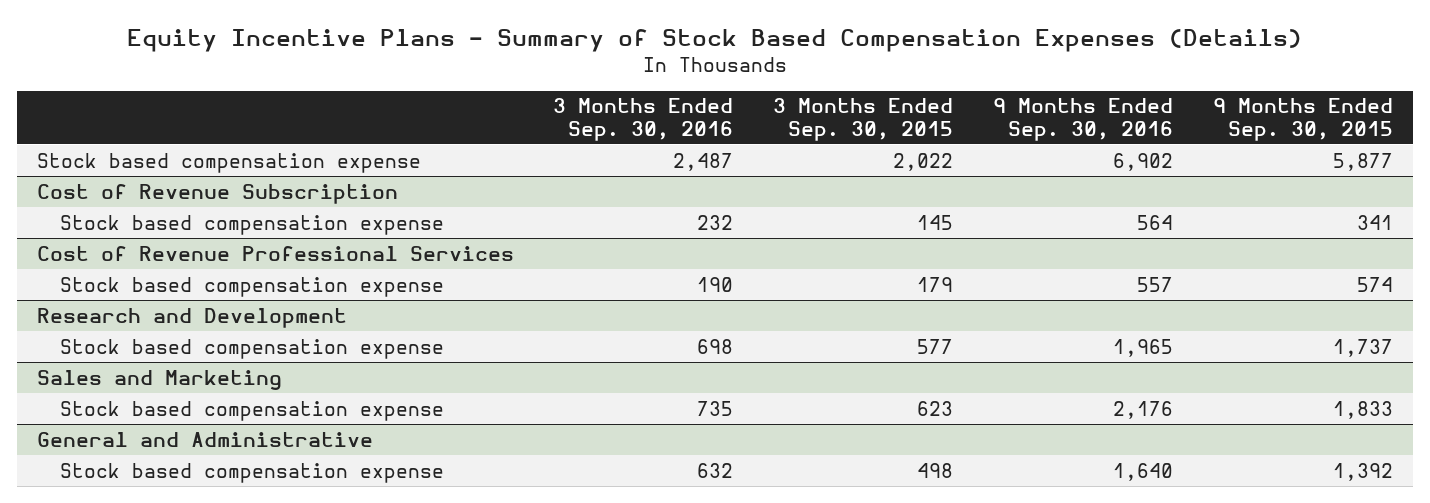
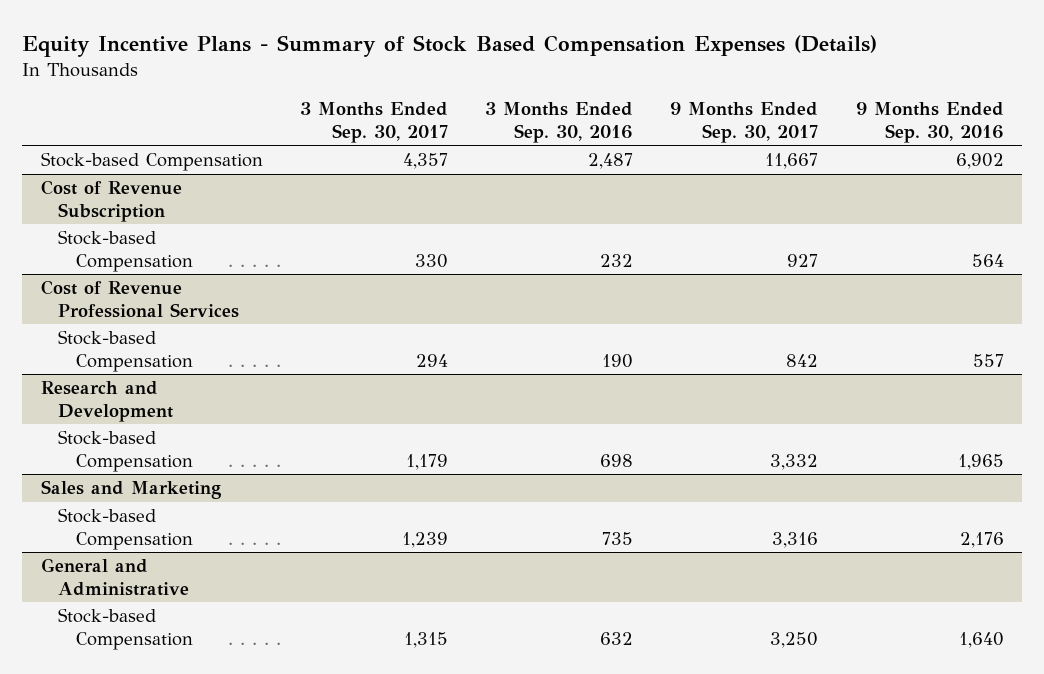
- | 3 Months Ended Sep. 30, 2016 | 3 Months Ended Sep. 30, 2015 | 9 Months Ended Sep. 30, 2016 | 9 Months Ended Sep. 30, 2015
+ | 3 Months Ended Sep. 30, 2017 | 3 Months Ended Sep. 30, 2016 | 9 Months Ended Sep. 30, 2017 | 9 Months Ended Sep. 30, 2016
- Stock based compensation expense | 2,487 | 2,022 | 6,902 | 5,877
+ Stock-based Compensation | 4,357 | 2,487 | 11,667 | 6,902
@ Cost of Revenue Subscription
- Stock based compensation expense | 232 | 145 | 564 | 341
+ Stock-based Compensation | 330 | 232 | 927 | 564
@ Cost of Revenue Professional Services
- Stock based compensation expense | 190 | 179 | 557 | 574
+ Stock-based Compensation | 294 | 190 | 842 | 557
@ Research and Development
- Stock based compensation expense | 698 | 577 | 1,965 | 1,737
+ Stock-based Compensation | 1,179 | 698 | 3,332 | 1,965
@ Sales and Marketing
- Stock based compensation expense | 735 | 623 | 2,176 | 1,833
+ Stock-based Compensation | 1,239 | 735 | 3,316 | 2,176
@ General and Administrative
- Stock based compensation expense | 632 | 498 | 1,640 | 1,392
+ Stock-based Compensation | 1,315 | 632 | 3,250 | 1,640

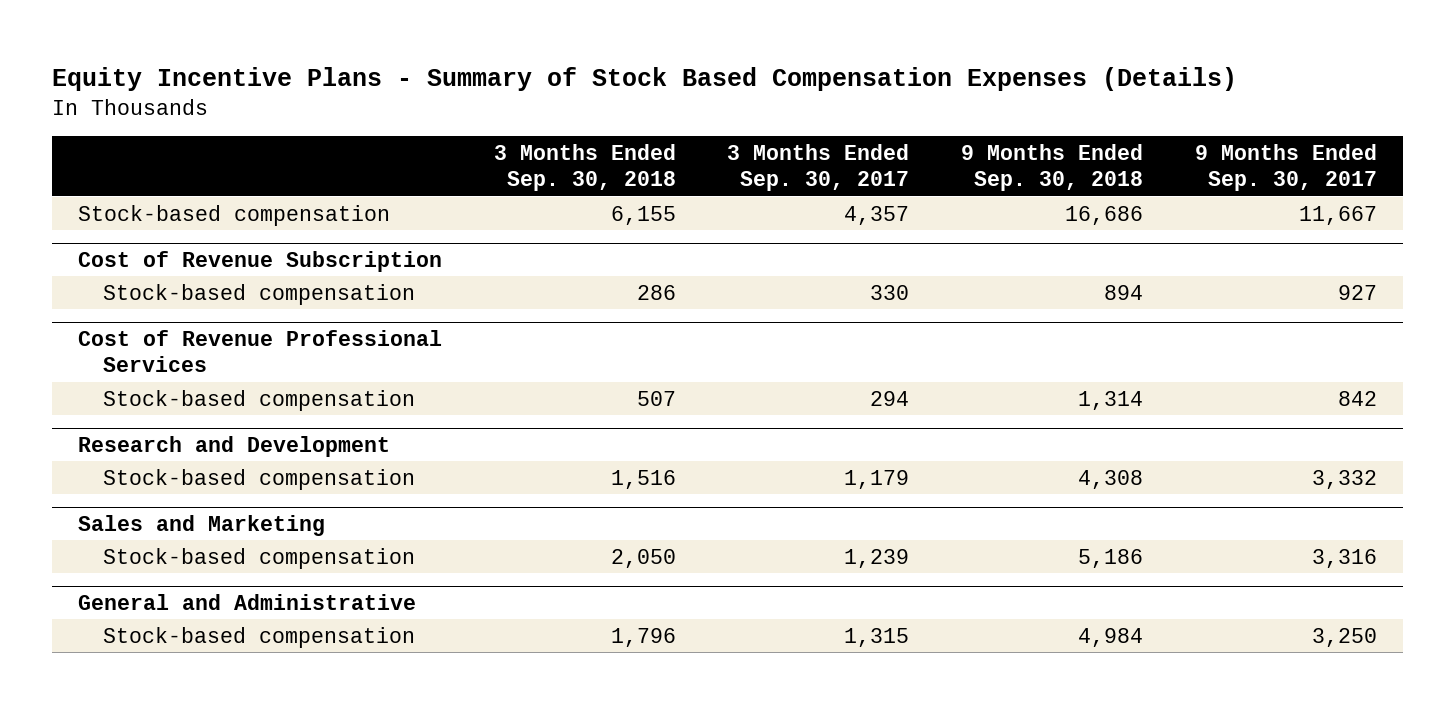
- | 3 Months Ended Sep. 30, 2017 | 3 Months Ended Sep. 30, 2016 | 9 Months Ended Sep. 30, 2017 | 9 Months Ended Sep. 30, 2016
+ | 3 Months Ended Sep. 30, 2018 | 3 Months Ended Sep. 30, 2017 | 9 Months Ended Sep. 30, 2018 | 9 Months Ended Sep. 30, 2017
- Stock-based Compensation | 4,357 | 2,487 | 11,667 | 6,902
+ Stock-based compensation | 6,155 | 4,357 | 16,686 | 11,667
@ Cost of Revenue Subscription
- Stock-based Compensation | 330 | 232 | 927 | 564
+ Stock-based compensation | 286 | 330 | 894 | 927
@ Cost of Revenue Professional Services
- Stock-based Compensation | 294 | 190 | 842 | 557
+ Stock-based compensation | 507 | 294 | 1,314 | 842
@ Research and Development
- Stock-based Compensation | 1,179 | 698 | 3,332 | 1,965
+ Stock-based compensation | 1,516 | 1,179 | 4,308 | 3,332
@ Sales and Marketing
- Stock-based Compensation | 1,239 | 735 | 3,316 | 2,176
+ Stock-based compensation | 2,050 | 1,239 | 5,186 | 3,316
@ General and Administrative
- Stock-based Compensation | 1,315 | 632 | 3,250 | 1,640
+ Stock-based compensation | 1,796 | 1,315 | 4,984 | 3,250

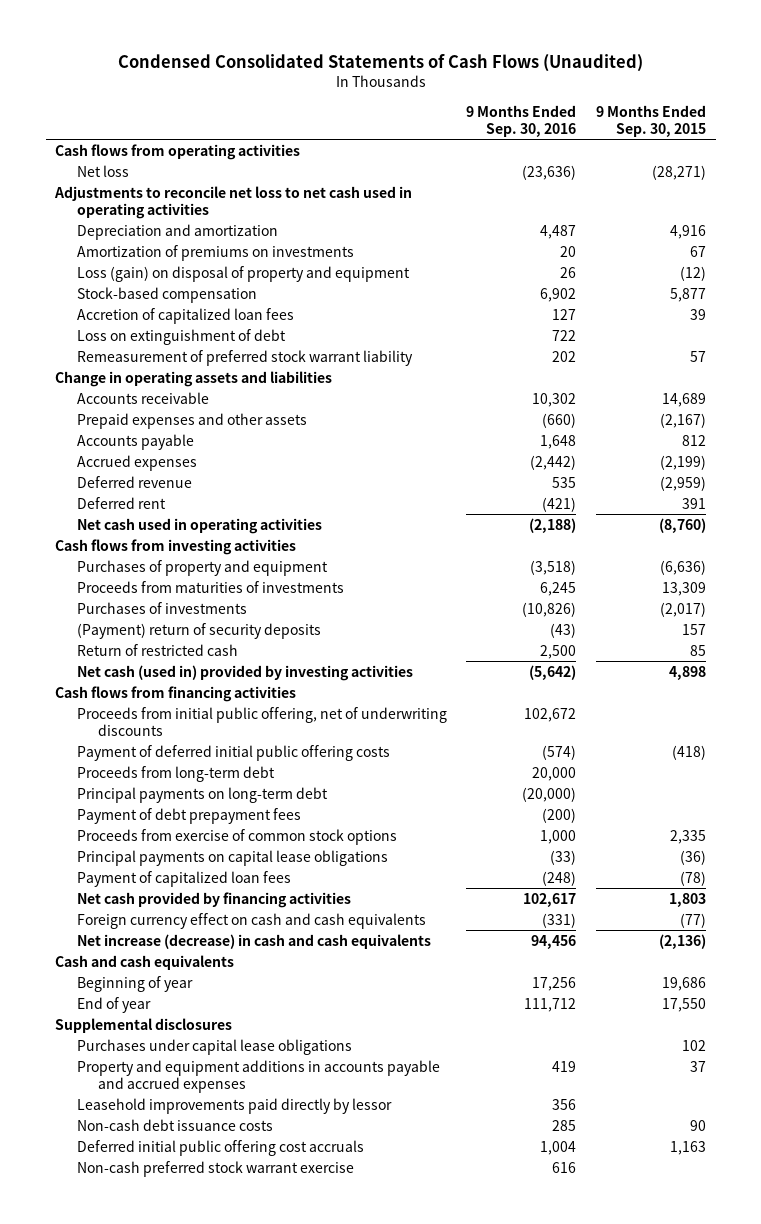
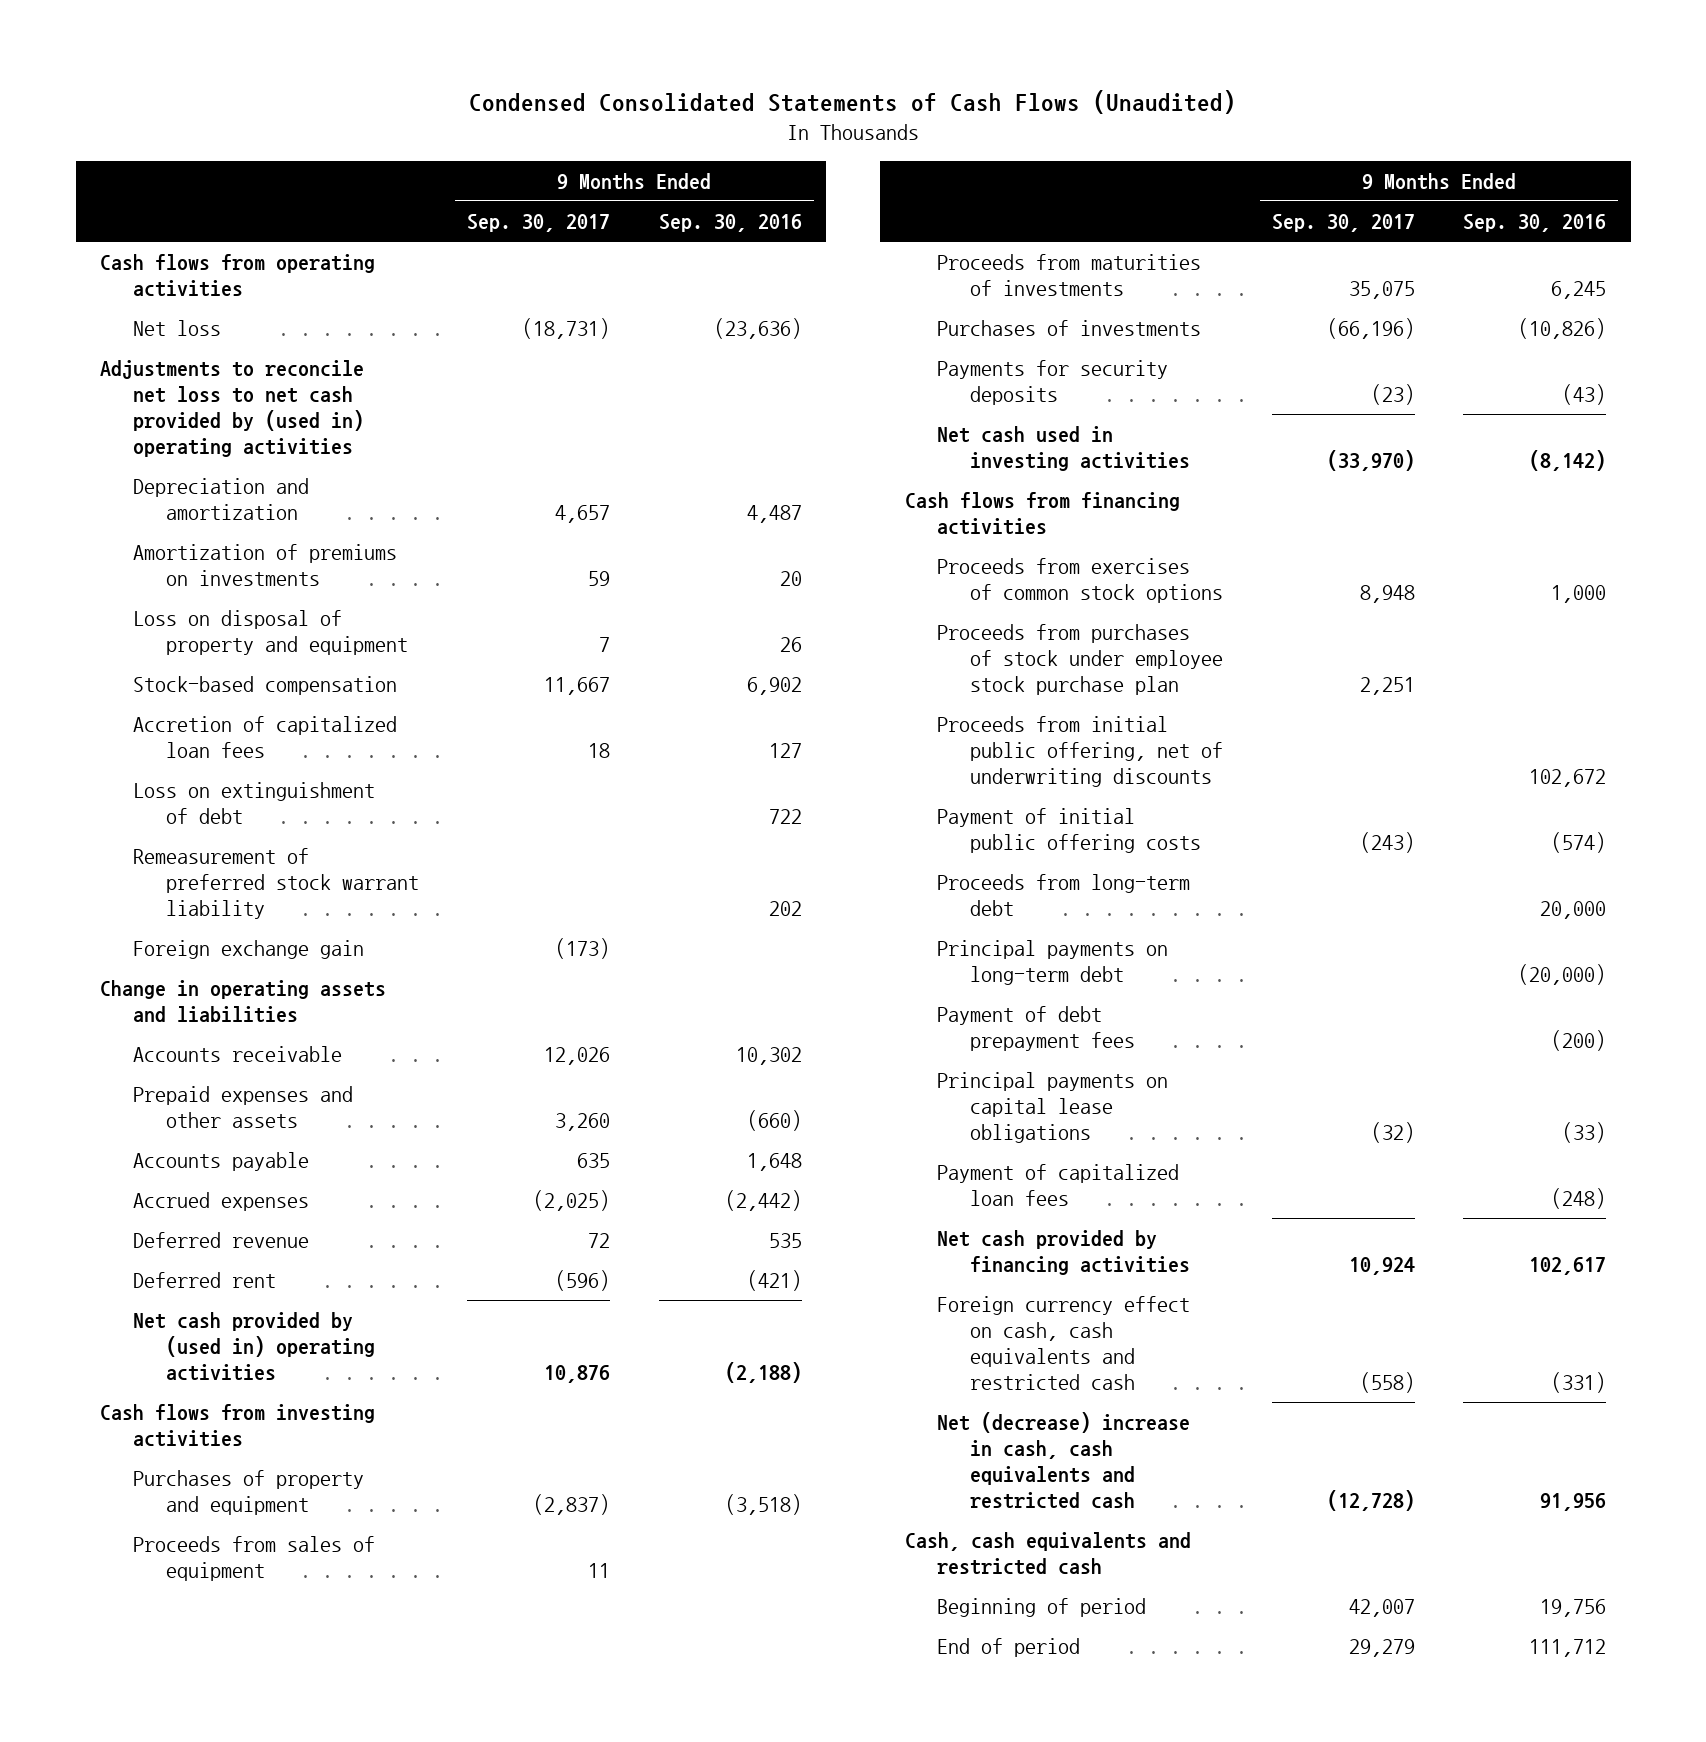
- | 9 Months Ended Sep. 30, 2016 | 9 Months Ended Sep. 30, 2015
+ | 9 Months Ended Sep. 30, 2017 | 9 Months Ended Sep. 30, 2016
- Adjustments to reconcile net loss to net cash used in operating activities
+ Adjustments to reconcile net loss to net cash provided by (used in) operating activities
- Loss (gain) on disposal of property and equipment | 26 | (12)
+ Loss on disposal of property and equipment | 7 | 26
+ Foreign exchange gain | (173) |
- Net cash used in operating activities | (2,188) | (8,760)
+ Net cash provided by (used in) operating activities | 10,876 | (2,188)
+ Proceeds from sales of equipment | 11 |
- (Payment) return of security deposits | (43) | 157
- Return of restricted cash | 2,500 | 85
- Net cash (used in) provided by investing activities | (5,642) | 4,898
+ Payments for security deposits | (23) | (43)
+ Net cash used in investing activities | (33,970) | (8,142)
+ Proceeds from exercises of common stock options | 8,948 | 1,000
+ Proceeds from purchases of stock under employee stock purchase plan | 2,251 |
- Payment of deferred initial public offering costs | (574) | (418)
+ Payment of initial public offering costs | (243) | (574)
- Proceeds from exercise of common stock options | 1,000 | 2,335
- Foreign currency effect on cash and cash equivalents | (331) | (77)
- Net increase (decrease) in cash and cash equivalents | 94,456 | (2,136)
- Cash and cash equivalents
- Beginning of year | 17,256 | 19,686
- End of year | 111,712 | 17,550
- Supplemental disclosures
- Purchases under capital lease obligations | | 102
- Property and equipment additions in accounts payable and accrued expenses | 419 | 37
- Leasehold improvements paid directly by lessor | 356 |
- Non-cash debt issuance costs | 285 | 90
- Deferred initial public offering cost accruals | 1,004 | 1,163
- Non-cash preferred stock warrant exercise | 616 |
+ Foreign currency effect on cash, cash equivalents and restricted cash | (558) | (331)
+ Net (decrease) increase in cash, cash equivalents and restricted cash | (12,728) | 91,956
+ Cash, cash equivalents and restricted cash
+ Beginning of period | 42,007 | 19,756
+ End of period | 29,279 | 111,712

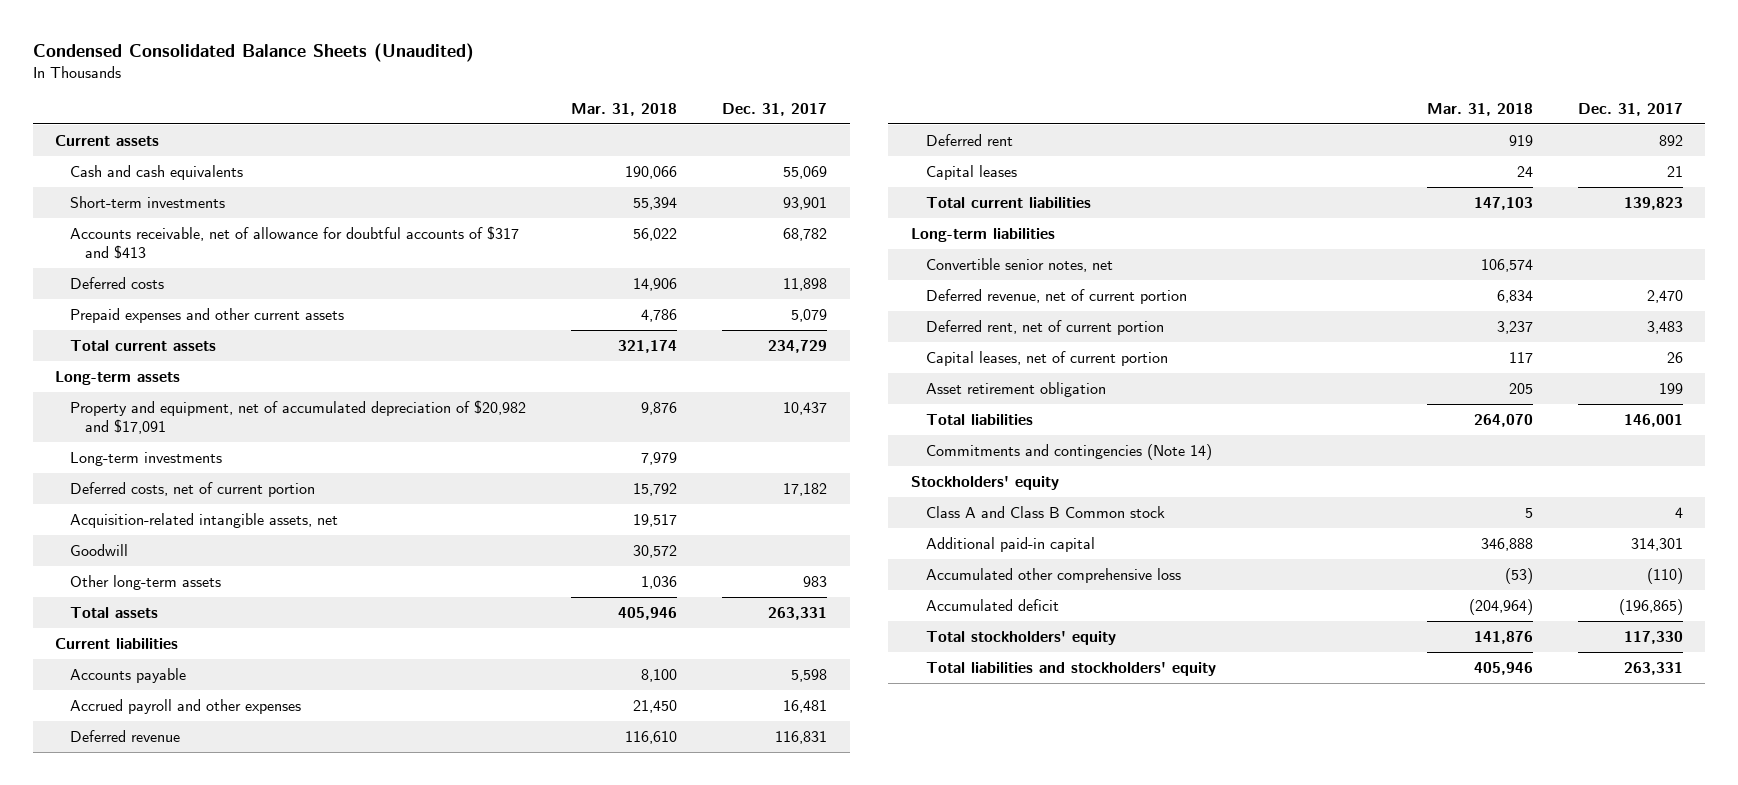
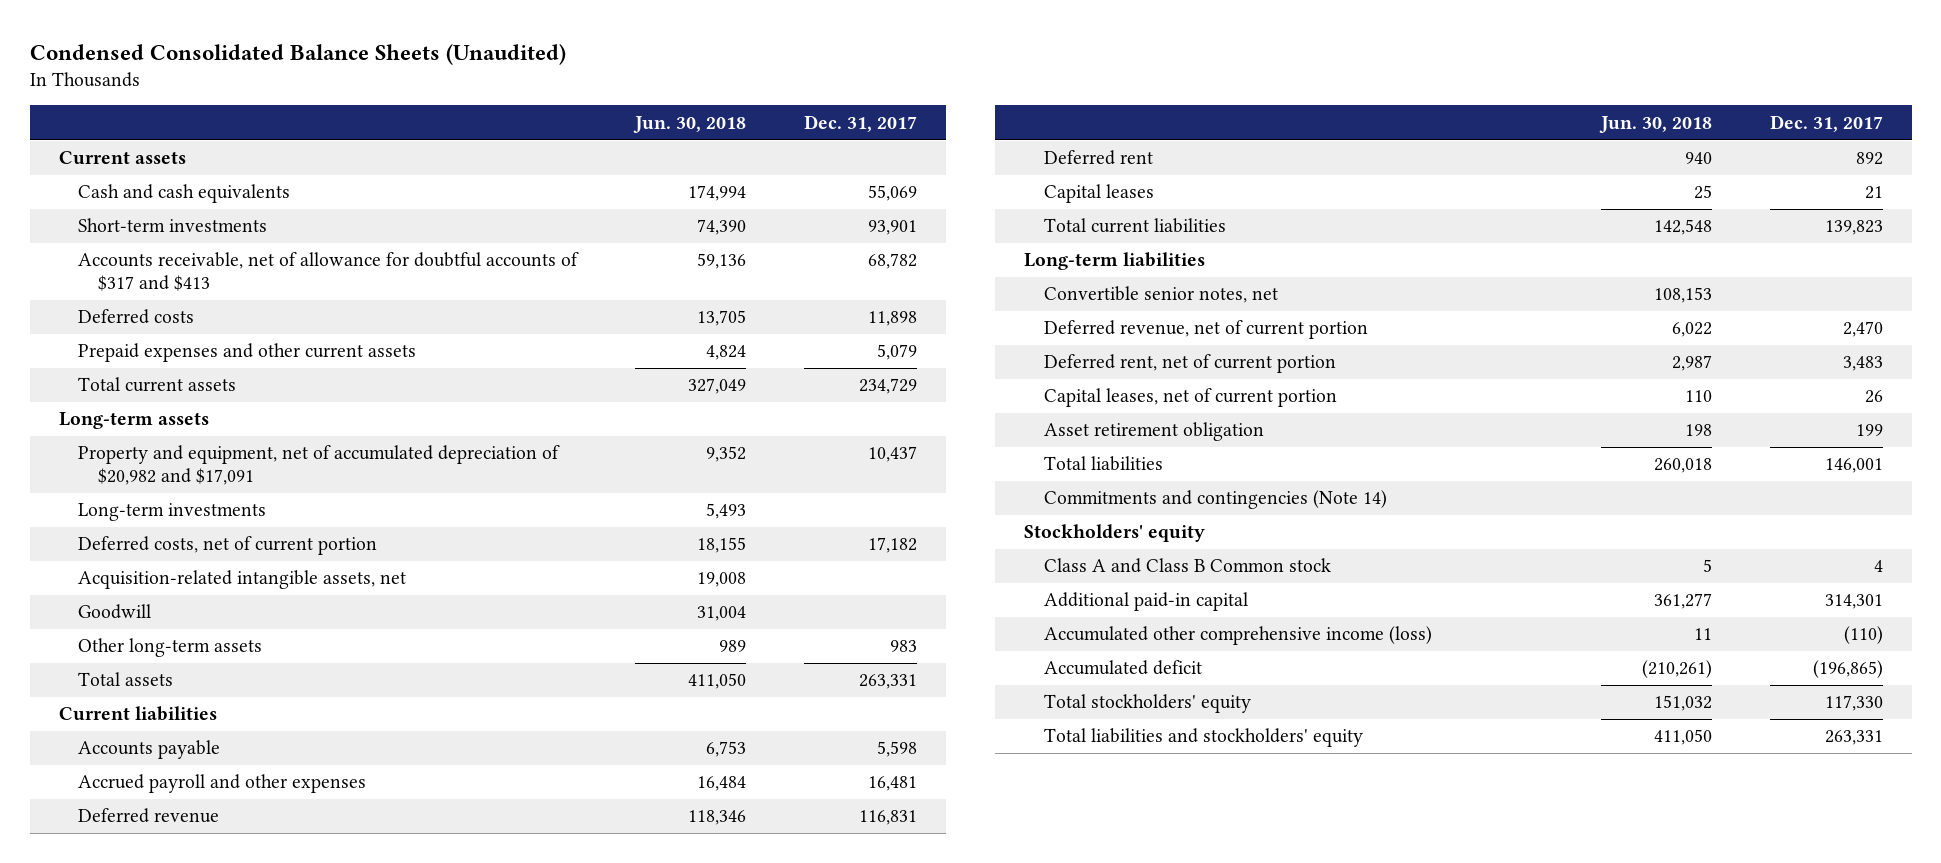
- | Mar. 31, 2018 | Dec. 31, 2017
+ | Jun. 30, 2018 | Dec. 31, 2017
- Accumulated other comprehensive loss | (53) | (110)
+ Accumulated other comprehensive income (loss) | 11 | (110)

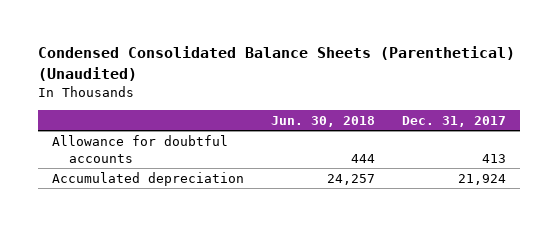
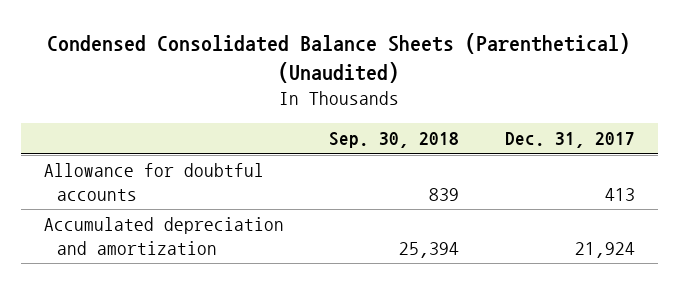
- | Jun. 30, 2018 | Dec. 31, 2017
+ | Sep. 30, 2018 | Dec. 31, 2017
- Accumulated depreciation | 24,257 | 21,924
+ Accumulated depreciation and amortization | 25,394 | 21,924

